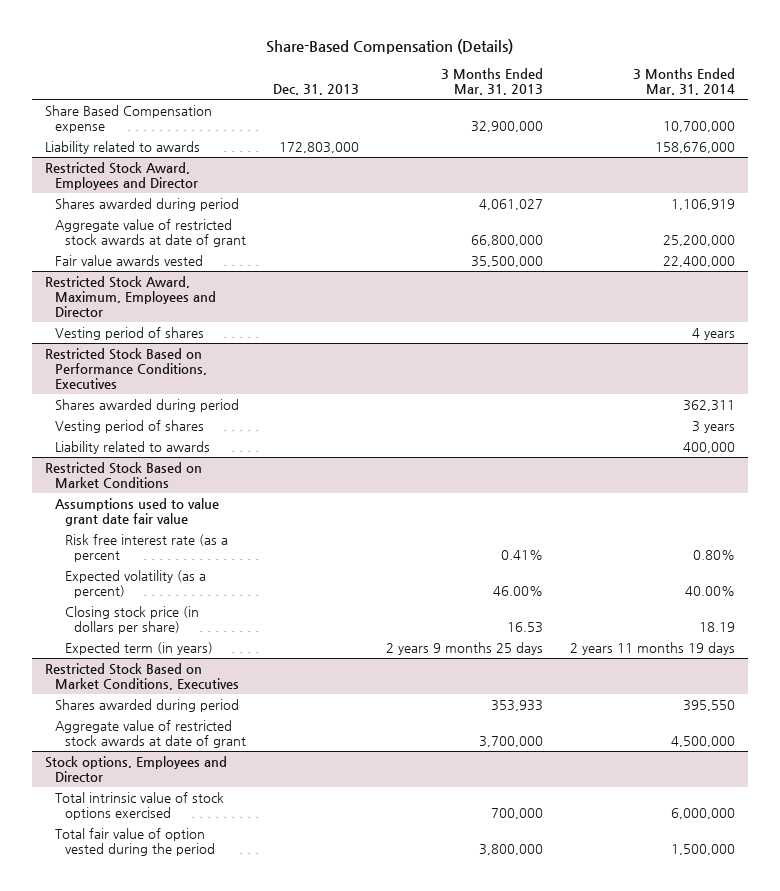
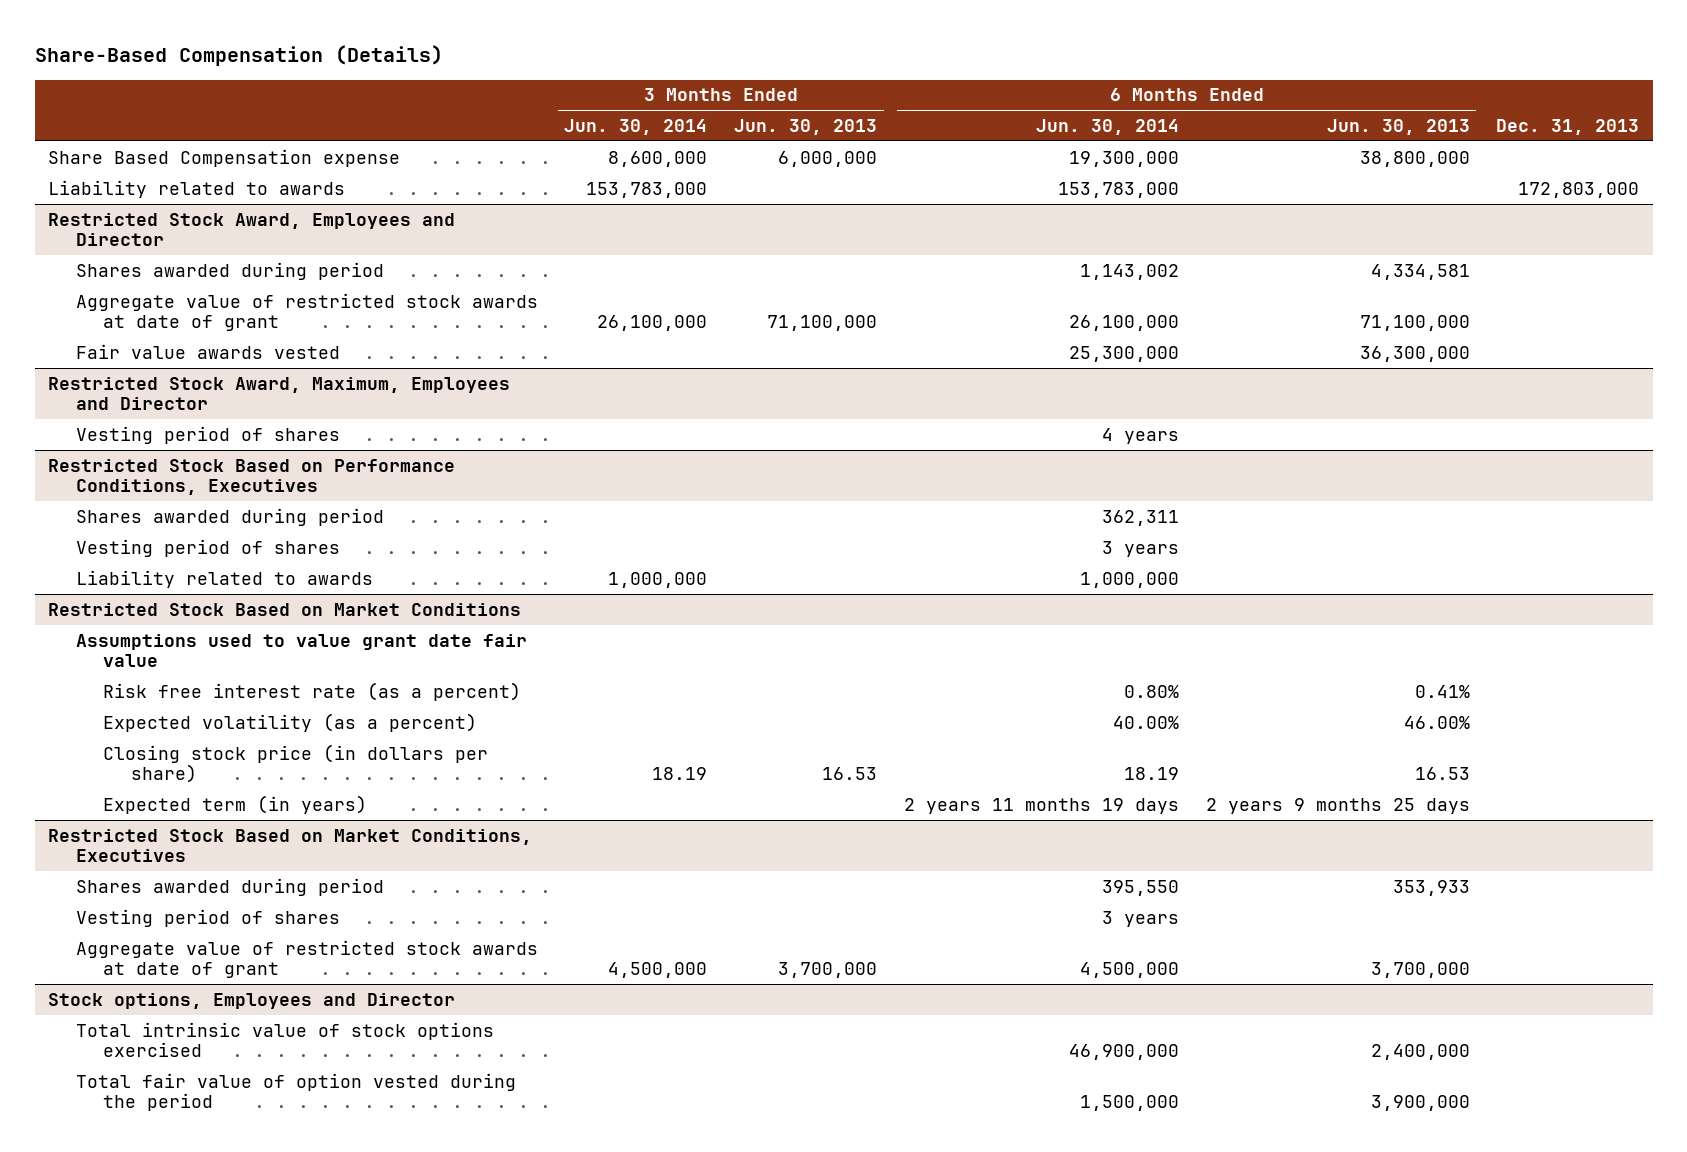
- | Dec. 31, 2013 | 3 Months Ended Mar. 31, 2013 | 3 Months Ended Mar. 31, 2014
+ | 3 Months Ended Jun. 30, 2014 | 3 Months Ended Jun. 30, 2013 | 6 Months Ended Jun. 30, 2014 | 6 Months Ended Jun. 30, 2013 | Dec. 31, 2013
@ Restricted Stock Based on Market Conditions
- Risk free interest rate (as a percent | | 0.41% | 0.80%
+ Risk free interest rate (as a percent) | | | 0.80% | 0.41% |
@ Restricted Stock Based on Market Conditions, Executives
+ Vesting period of shares | | | 3 years | |

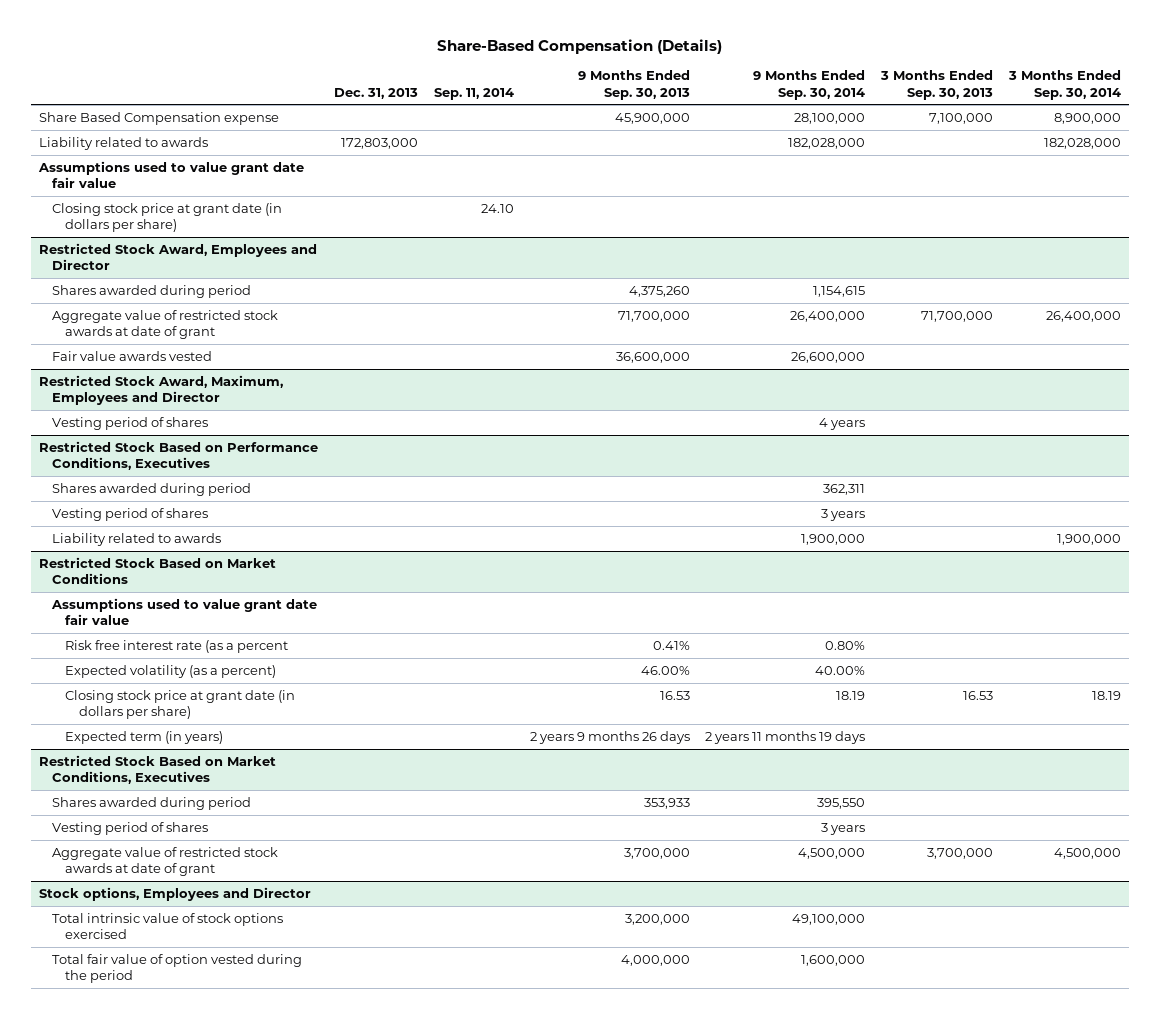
- | 3 Months Ended Jun. 30, 2014 | 3 Months Ended Jun. 30, 2013 | 6 Months Ended Jun. 30, 2014 | 6 Months Ended Jun. 30, 2013 | Dec. 31, 2013
+ | Dec. 31, 2013 | Sep. 11, 2014 | 9 Months Ended Sep. 30, 2013 | 9 Months Ended Sep. 30, 2014 | 3 Months Ended Sep. 30, 2013 | 3 Months Ended Sep. 30, 2014
+ Assumptions used to value grant date fair value
+ Closing stock price at grant date (in dollars per share) | | 24.10 | | | |
@ Restricted Stock Based on Market Conditions
- Risk free interest rate (as a percent) | | | 0.80% | 0.41% |
+ Risk free interest rate (as a percent | | | 0.41% | 0.80% | |
- Closing stock price (in dollars per share) | 18.19 | 16.53 | 18.19 | 16.53 |
+ Closing stock price at grant date (in dollars per share) | | | 16.53 | 18.19 | 16.53 | 18.19

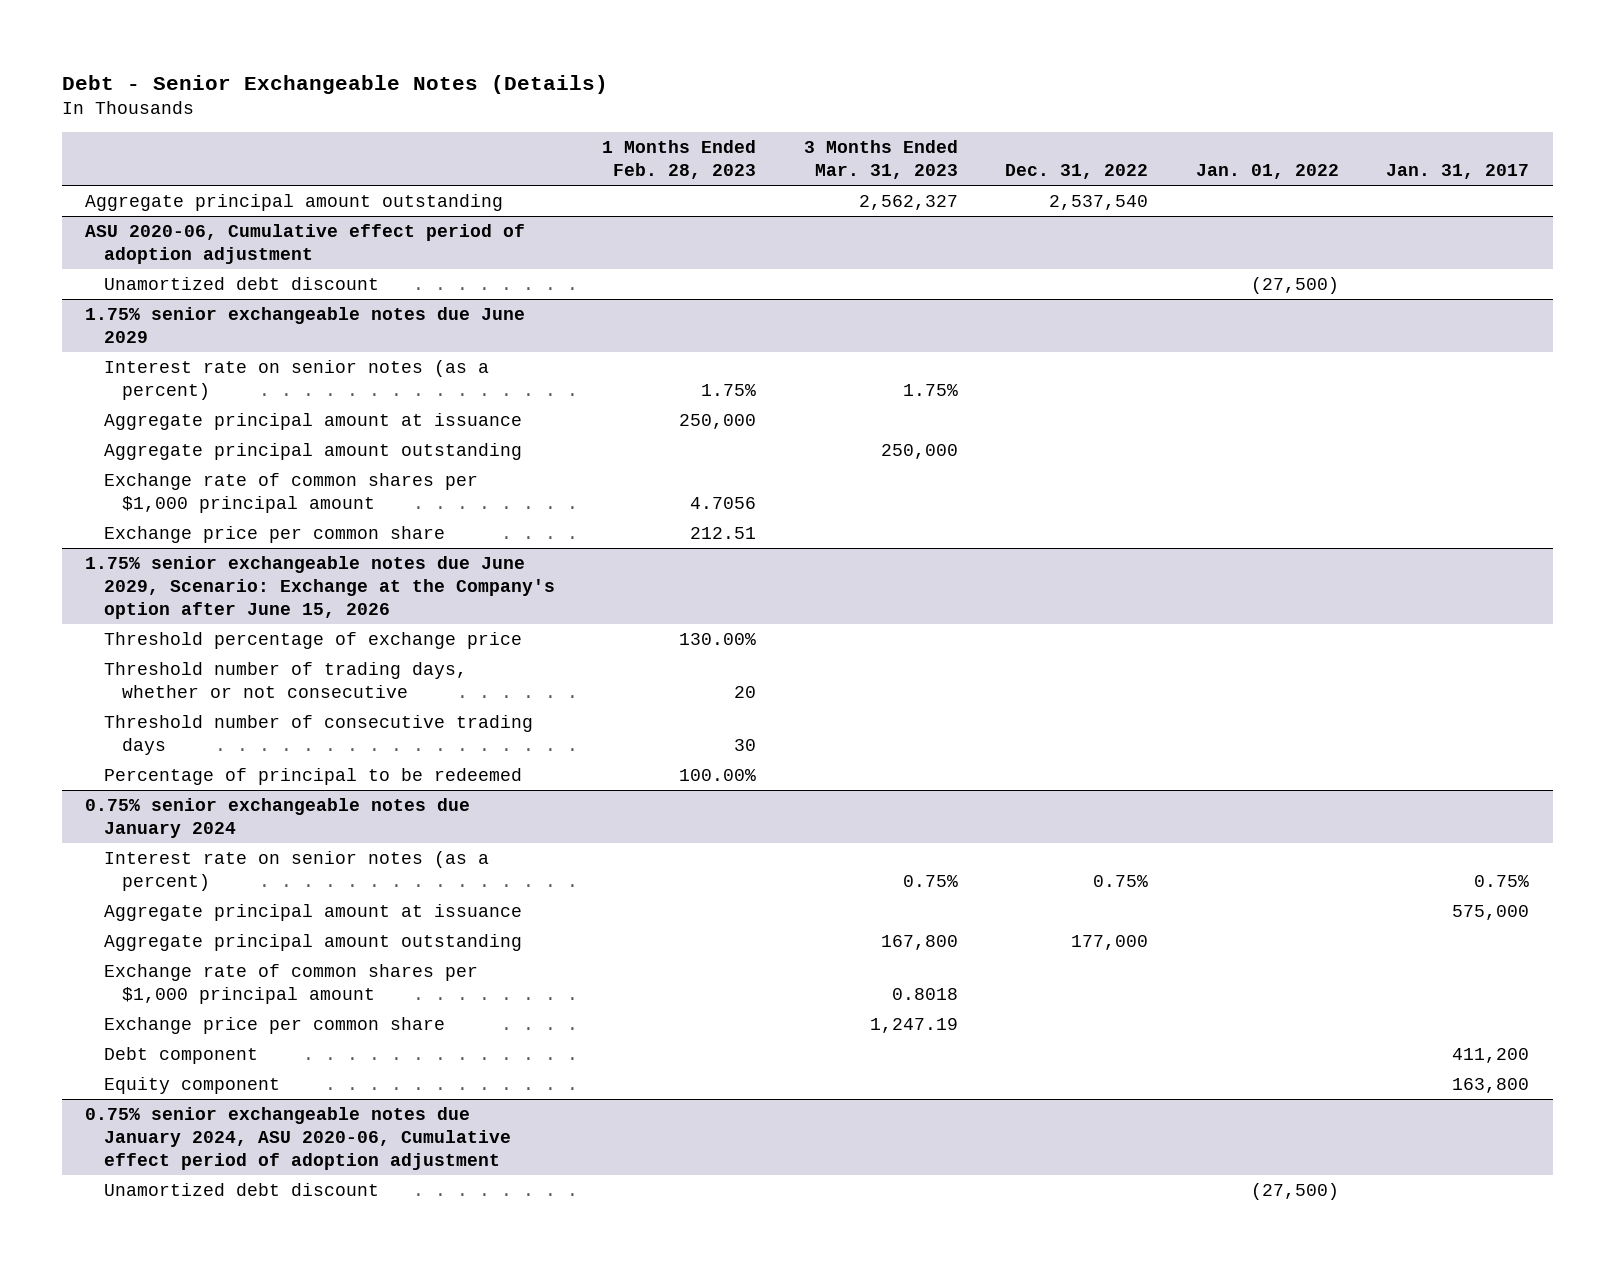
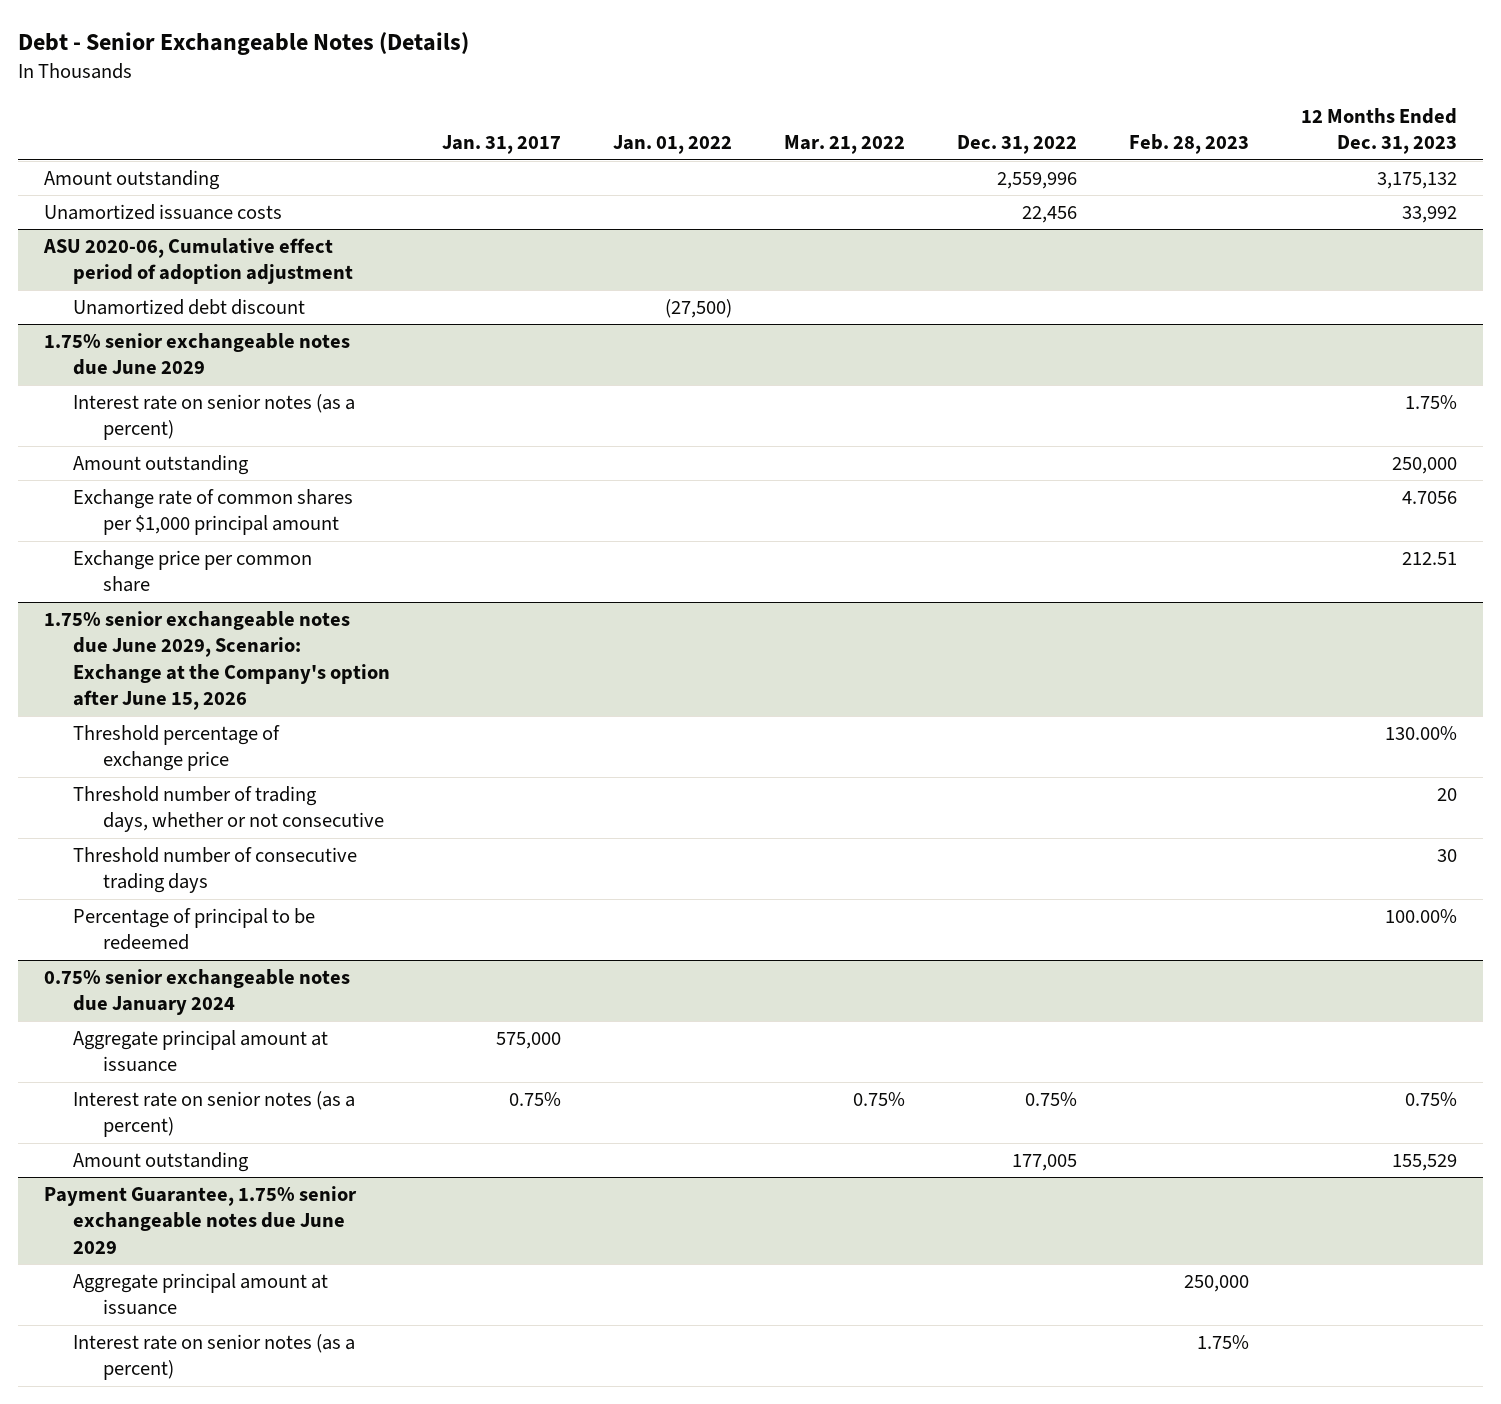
- | 1 Months Ended Feb. 28, 2023 | 3 Months Ended Mar. 31, 2023 | Dec. 31, 2022 | Jan. 01, 2022 | Jan. 31, 2017
+ | Jan. 31, 2017 | Jan. 01, 2022 | Mar. 21, 2022 | Dec. 31, 2022 | Feb. 28, 2023 | 12 Months Ended Dec. 31, 2023
- Aggregate principal amount outstanding | | 2,562,327 | 2,537,540 | |
+ Amount outstanding | | | | 2,559,996 | | 3,175,132
+ Unamortized issuance costs | | | | 22,456 | | 33,992
@ 1.75% senior exchangeable notes due June 2029
- Aggregate principal amount at issuance | 250,000 | | | |
- Aggregate principal amount outstanding | | 250,000 | | |
+ Amount outstanding | | | | | | 250,000
@ 0.75% senior exchangeable notes due January 2024
- Aggregate principal amount outstanding | | 167,800 | 177,000 | |
- Exchange rate of common shares per $1,000 principal amount | | 0.8018 | | |
- Exchange price per common share | | 1,247.19 | | |
- Debt component | | | | | 411,200
- Equity component | | | | | 163,800
- 0.75% senior exchangeable notes due January 2024, ASU 2020-06, Cumulative effect period of adoption adjustment
- Unamortized debt discount | | | | (27,500) |
@ 0.75% senior exchangeable notes due January 2024
moved down: Interest rate on senior notes (as a percent) | 0.75% | | 0.75% | 0.75% | | 0.75%
+ Amount outstanding | | | | 177,005 | | 155,529
+ Payment Guarantee, 1.75% senior exchangeable notes due June 2029
+ Aggregate principal amount at issuance | | | | | 250,000 |
+ Interest rate on senior notes (as a percent) | | | | | 1.75% |

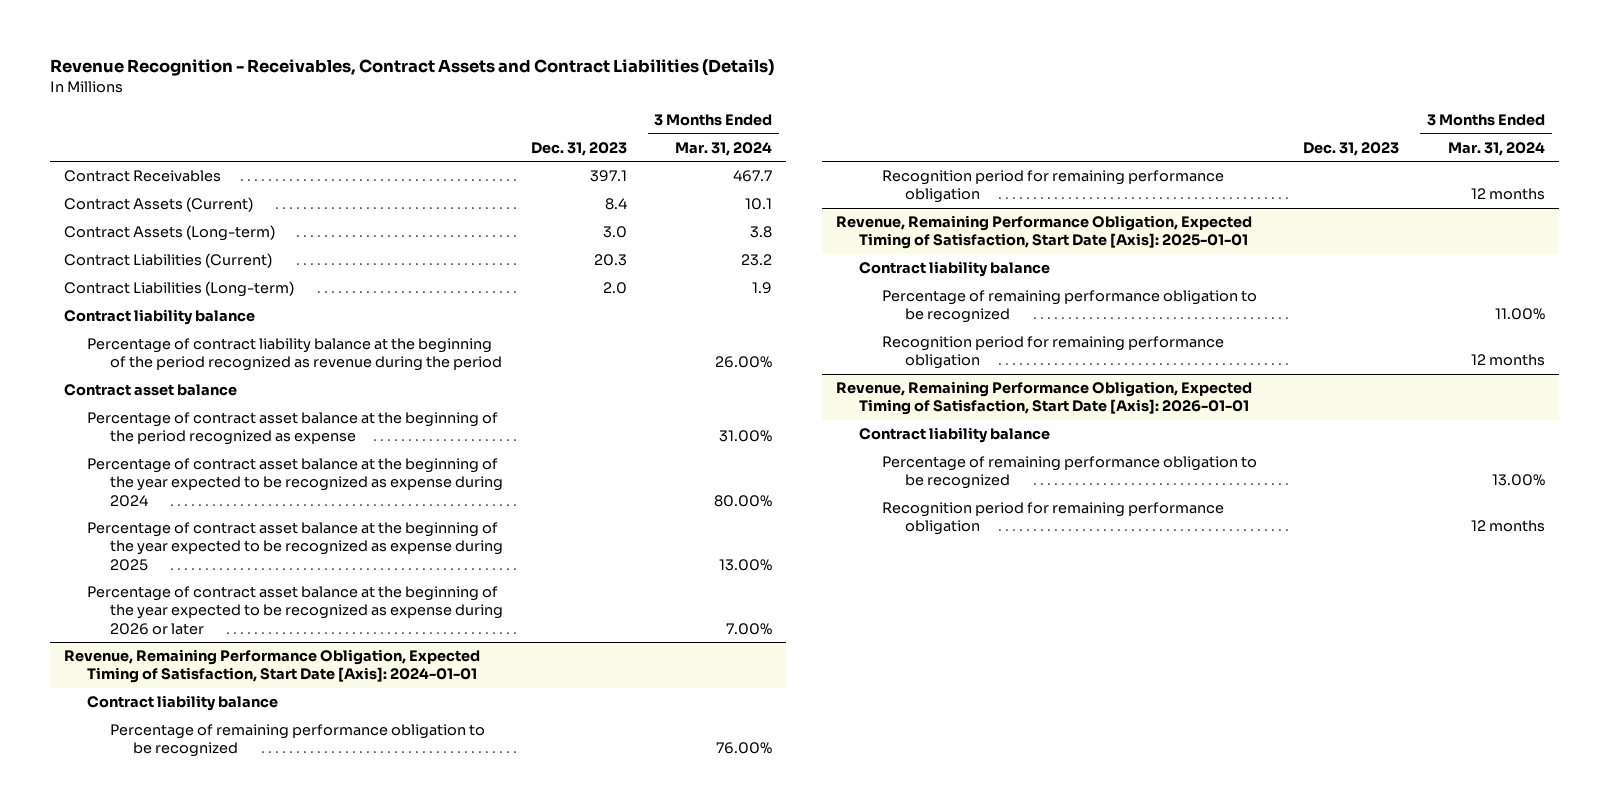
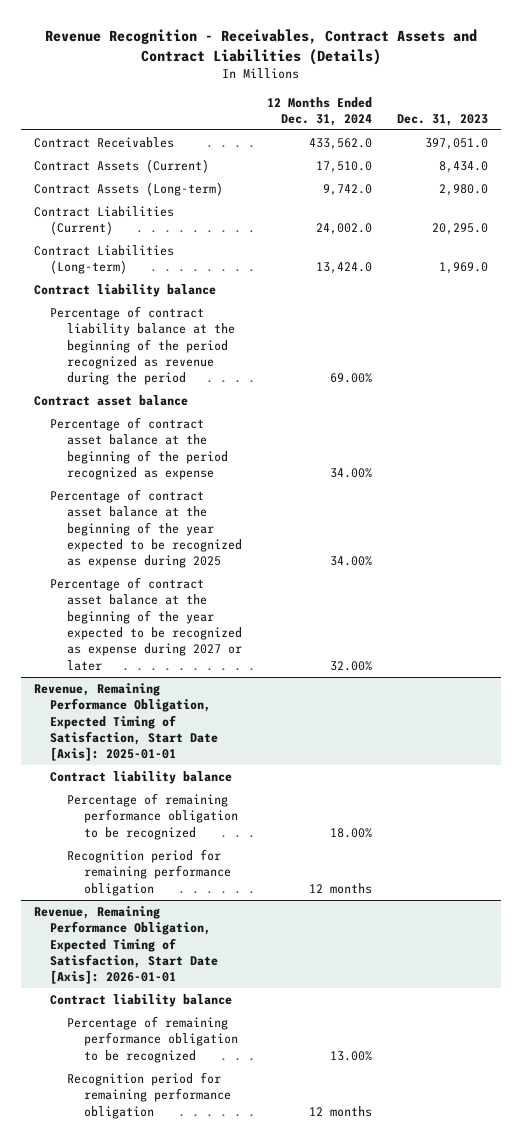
- | Dec. 31, 2023 | 3 Months Ended Mar. 31, 2024
+ | 12 Months Ended Dec. 31, 2024 | Dec. 31, 2023
- Contract Receivables | 397.1 | 467.7
- Contract Assets (Current) | 8.4 | 10.1
- Contract Assets (Long-term) | 3.0 | 3.8
- Contract Liabilities (Current) | 20.3 | 23.2
- Contract Liabilities (Long-term) | 2.0 | 1.9
+ Contract Receivables | 433,562.0 | 397,051.0
+ Contract Assets (Current) | 17,510.0 | 8,434.0
+ Contract Assets (Long-term) | 9,742.0 | 2,980.0
+ Contract Liabilities (Current) | 24,002.0 | 20,295.0
+ Contract Liabilities (Long-term) | 13,424.0 | 1,969.0
- Percentage of contract asset balance at the beginning of the year expected to be recognized as expense during 2024 | | 80.00%
- Percentage of contract asset balance at the beginning of the year expected to be recognized as expense during 2026 or later | | 7.00%
- Revenue, Remaining Performance Obligation, Expected Timing of Satisfaction, Start Date [Axis]: 2024-01-01
- Contract liability balance
- Percentage of remaining performance obligation to be recognized | | 76.00%
- Recognition period for remaining performance obligation | | 12 months
+ Percentage of contract asset balance at the beginning of the year expected to be recognized as expense during 2027 or later | 32.00% |

